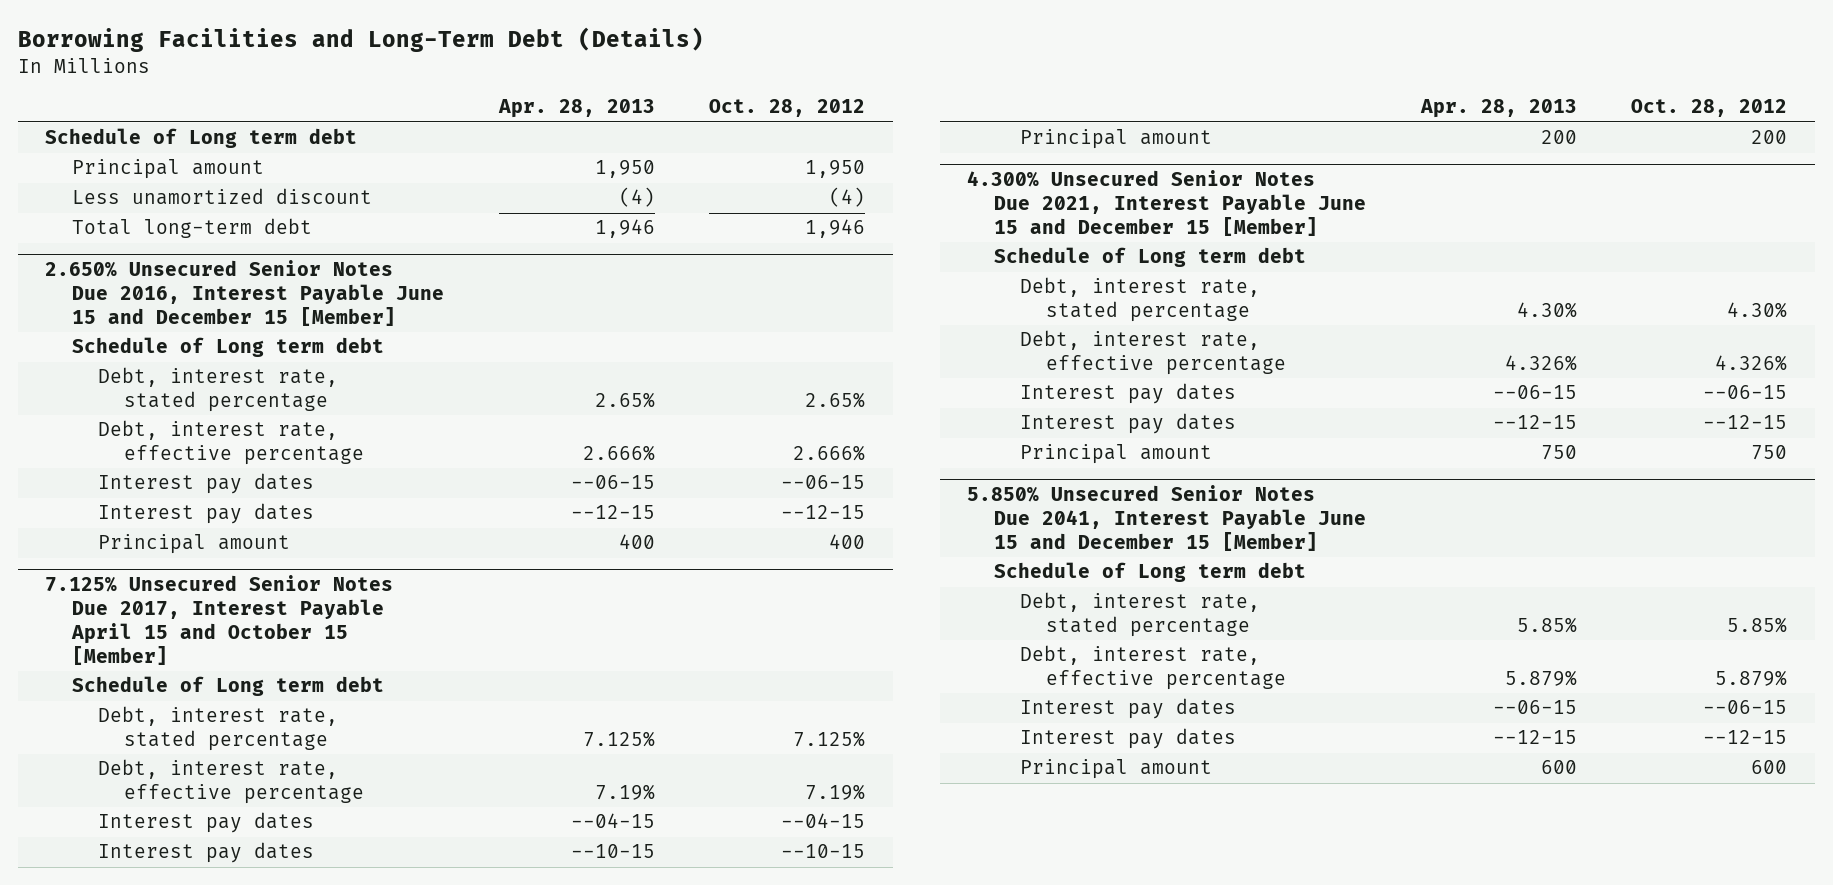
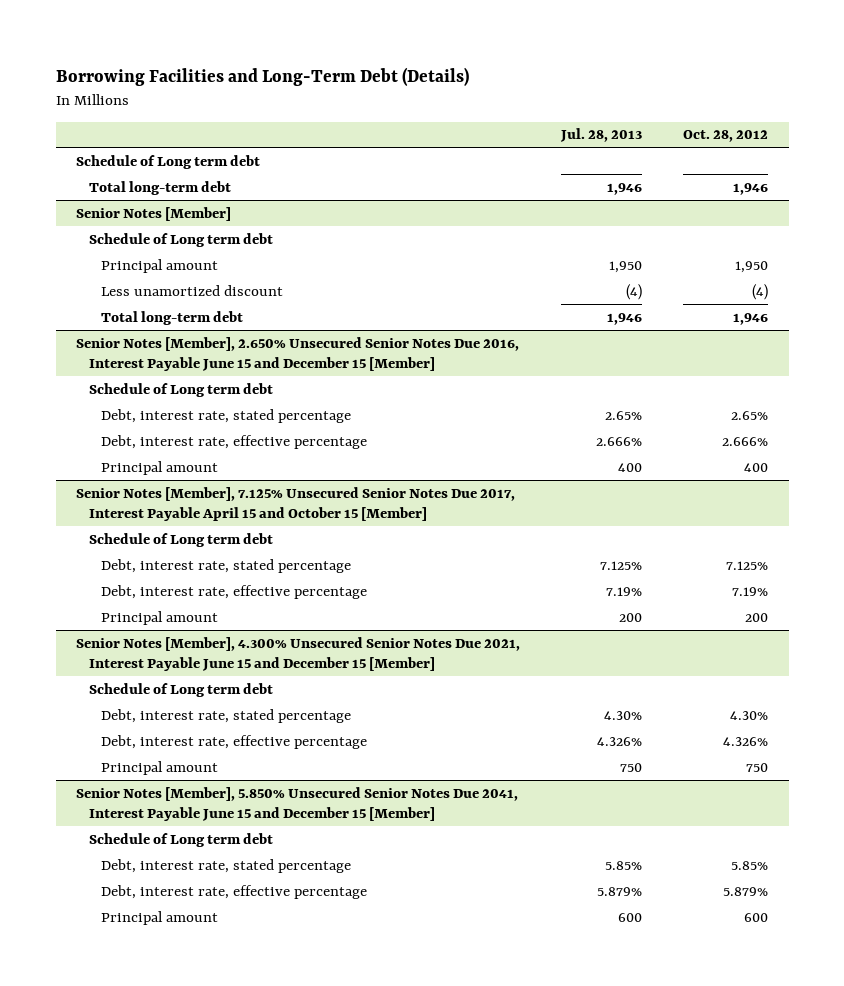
- | Apr. 28, 2013 | Oct. 28, 2012
+ | Jul. 28, 2013 | Oct. 28, 2012
+ Total long-term debt | 1,946 | 1,946
+ Senior Notes [Member]
+ Schedule of Long term debt
- 2.650% Unsecured Senior Notes Due 2016, Interest Payable June 15 and December 15 [Member]
+ Senior Notes [Member], 2.650% Unsecured Senior Notes Due 2016, Interest Payable June 15 and December 15 [Member]
- Interest pay dates | --06-15 | --06-15
- Interest pay dates | --12-15 | --12-15
- 7.125% Unsecured Senior Notes Due 2017, Interest Payable April 15 and October 15 [Member]
+ Senior Notes [Member], 7.125% Unsecured Senior Notes Due 2017, Interest Payable April 15 and October 15 [Member]
- Interest pay dates | --04-15 | --04-15
- Interest pay dates | --10-15 | --10-15
- 4.300% Unsecured Senior Notes Due 2021, Interest Payable June 15 and December 15 [Member]
+ Senior Notes [Member], 4.300% Unsecured Senior Notes Due 2021, Interest Payable June 15 and December 15 [Member]
- Interest pay dates | --06-15 | --06-15
- Interest pay dates | --12-15 | --12-15
- 5.850% Unsecured Senior Notes Due 2041, Interest Payable June 15 and December 15 [Member]
+ Senior Notes [Member], 5.850% Unsecured Senior Notes Due 2041, Interest Payable June 15 and December 15 [Member]
- Interest pay dates | --06-15 | --06-15
- Interest pay dates | --12-15 | --12-15

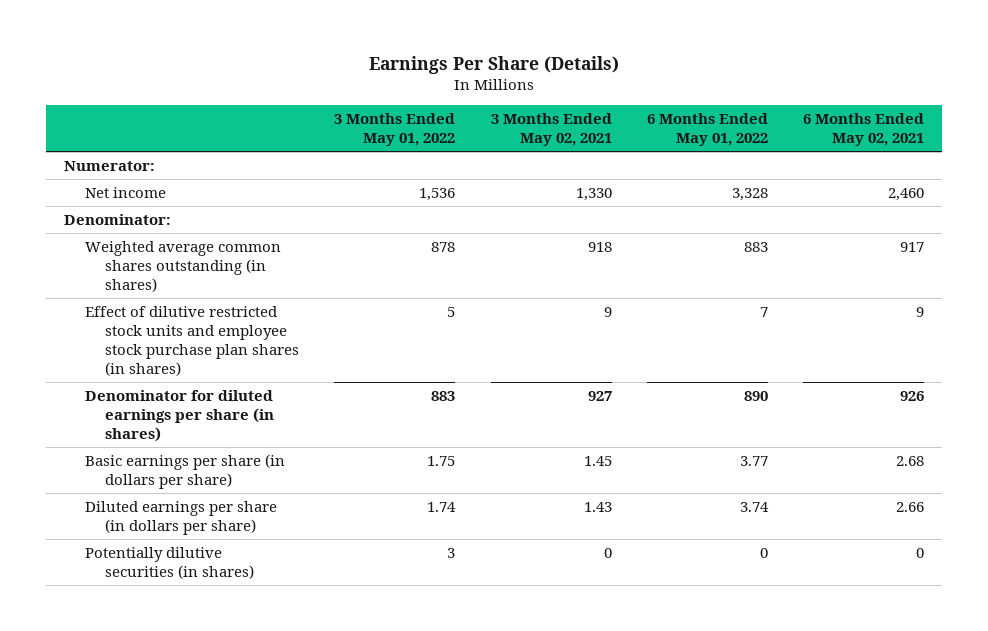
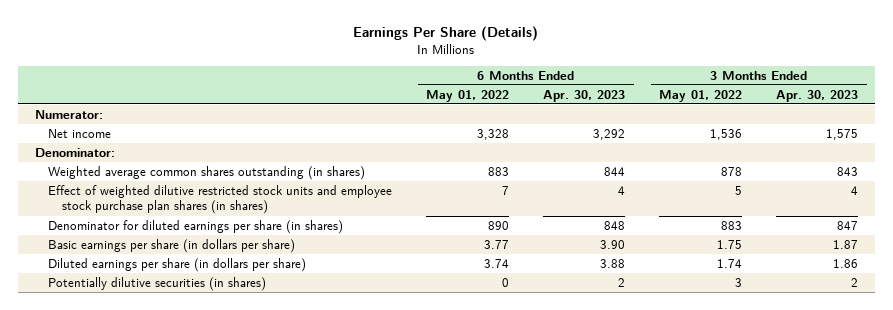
- | 3 Months Ended May 01, 2022 | 3 Months Ended May 02, 2021 | 6 Months Ended May 01, 2022 | 6 Months Ended May 02, 2021
+ | 6 Months Ended May 01, 2022 | 6 Months Ended Apr. 30, 2023 | 3 Months Ended May 01, 2022 | 3 Months Ended Apr. 30, 2023
- Effect of dilutive restricted stock units and employee stock purchase plan shares (in shares) | 5 | 9 | 7 | 9
+ Effect of weighted dilutive restricted stock units and employee stock purchase plan shares (in shares) | 7 | 4 | 5 | 4

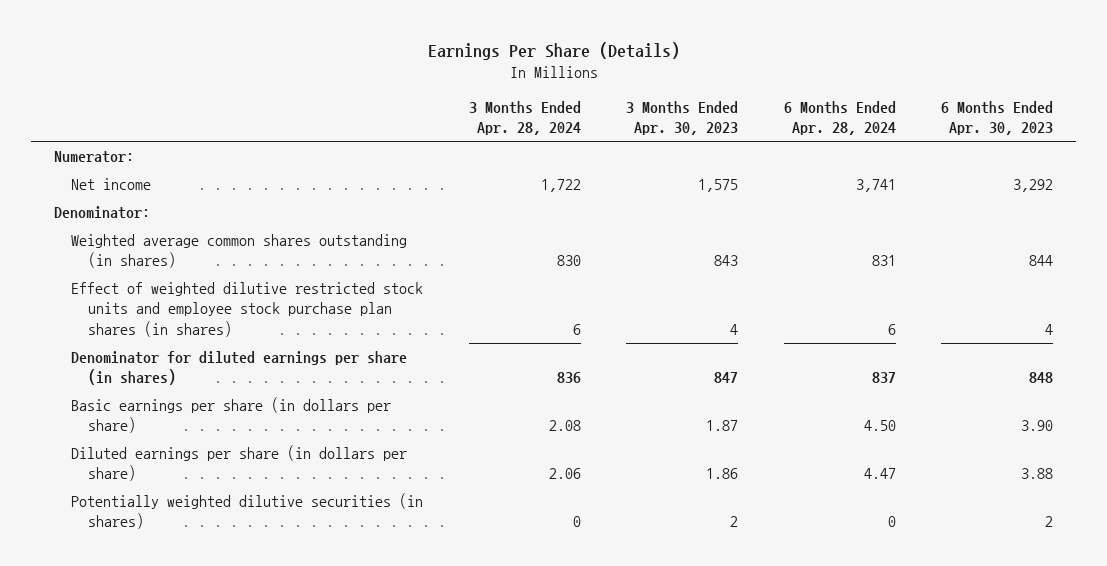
- | 6 Months Ended May 01, 2022 | 6 Months Ended Apr. 30, 2023 | 3 Months Ended May 01, 2022 | 3 Months Ended Apr. 30, 2023
+ | 3 Months Ended Apr. 28, 2024 | 3 Months Ended Apr. 30, 2023 | 6 Months Ended Apr. 28, 2024 | 6 Months Ended Apr. 30, 2023
- Potentially dilutive securities (in shares) | 0 | 2 | 3 | 2
+ Potentially weighted dilutive securities (in shares) | 0 | 2 | 0 | 2

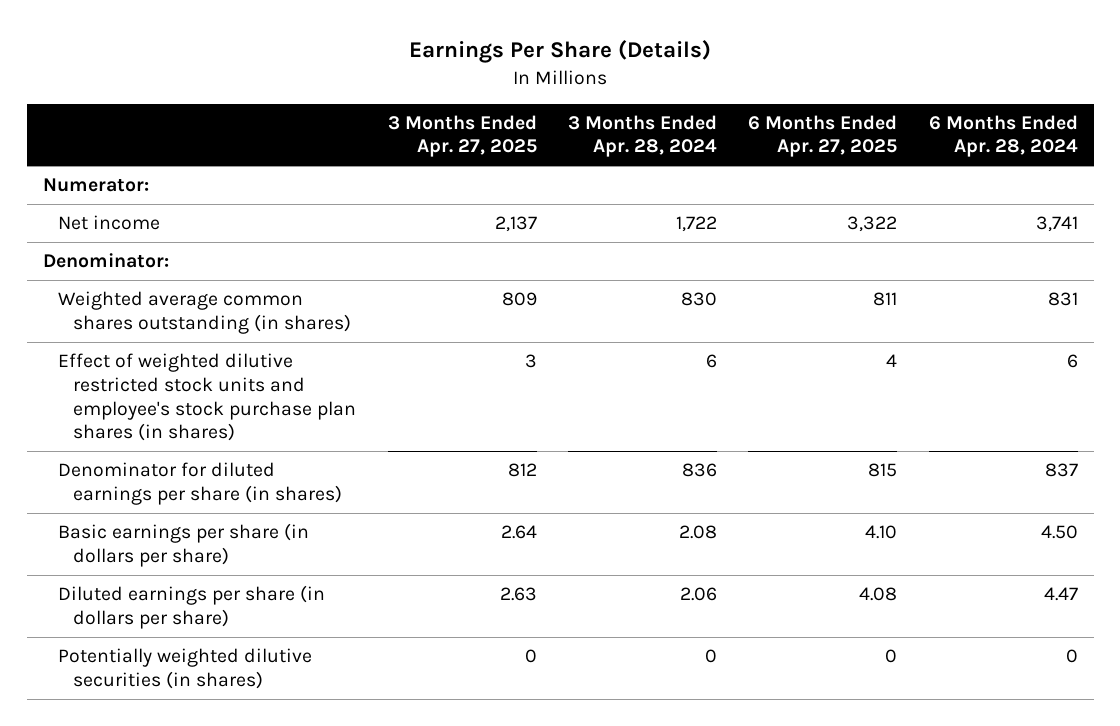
- | 3 Months Ended Apr. 28, 2024 | 3 Months Ended Apr. 30, 2023 | 6 Months Ended Apr. 28, 2024 | 6 Months Ended Apr. 30, 2023
+ | 3 Months Ended Apr. 27, 2025 | 3 Months Ended Apr. 28, 2024 | 6 Months Ended Apr. 27, 2025 | 6 Months Ended Apr. 28, 2024
- Effect of weighted dilutive restricted stock units and employee stock purchase plan shares (in shares) | 6 | 4 | 6 | 4
+ Effect of weighted dilutive restricted stock units and employee's stock purchase plan shares (in shares) | 3 | 6 | 4 | 6

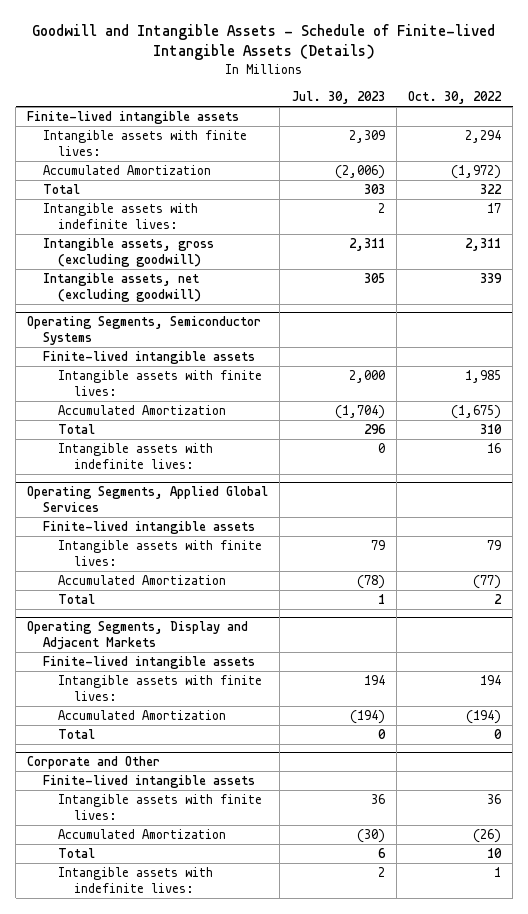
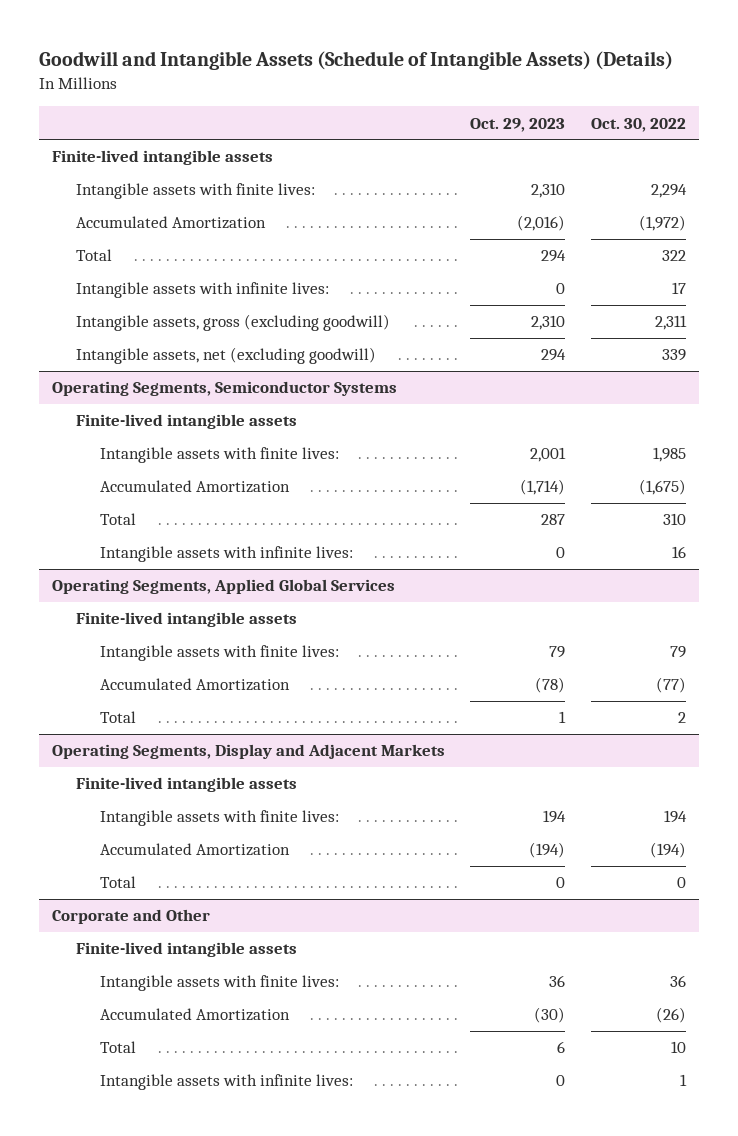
- Goodwill and Intangible Assets - Schedule of Finite-lived Intangible Assets (Details)
+ Goodwill and Intangible Assets (Schedule of Intangible Assets) (Details)
- | Jul. 30, 2023 | Oct. 30, 2022
+ | Oct. 29, 2023 | Oct. 30, 2022
- Intangible assets with indefinite lives: | 2 | 17
+ Intangible assets with infinite lives: | 0 | 17
@ Operating Segments, Semiconductor Systems
- Intangible assets with indefinite lives: | 0 | 16
+ Intangible assets with infinite lives: | 0 | 16
@ Corporate and Other
- Intangible assets with indefinite lives: | 2 | 1
+ Intangible assets with infinite lives: | 0 | 1

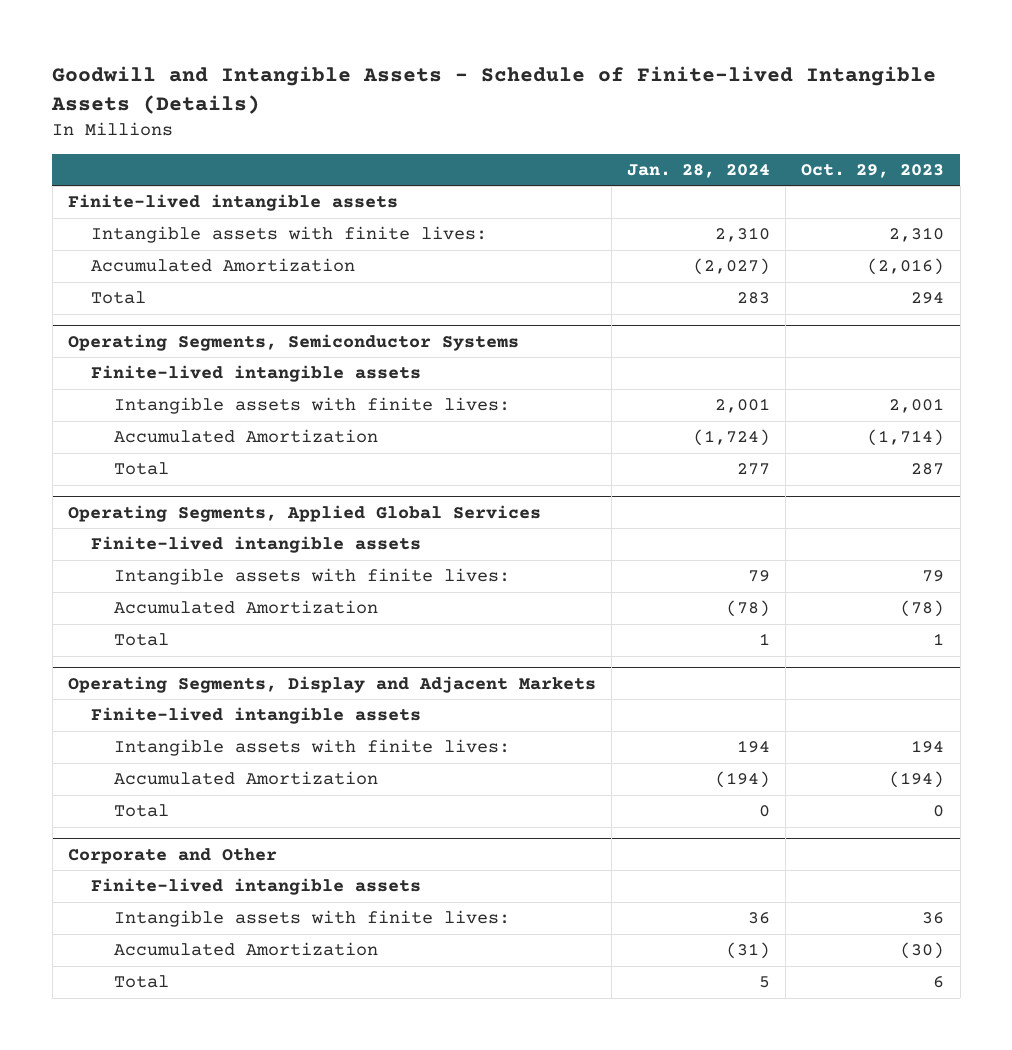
- Goodwill and Intangible Assets (Schedule of Intangible Assets) (Details)
+ Goodwill and Intangible Assets - Schedule of Finite-lived Intangible Assets (Details)
- | Oct. 29, 2023 | Oct. 30, 2022
+ | Jan. 28, 2024 | Oct. 29, 2023
- Intangible assets with infinite lives: | 0 | 17
- Intangible assets, gross (excluding goodwill) | 2,310 | 2,311
- Intangible assets, net (excluding goodwill) | 294 | 339
@ Operating Segments, Semiconductor Systems
- Intangible assets with infinite lives: | 0 | 16
@ Corporate and Other
- Intangible assets with infinite lives: | 0 | 1

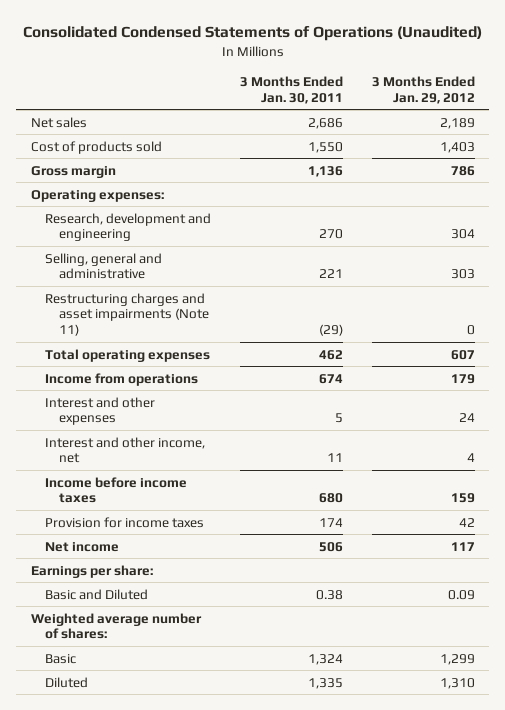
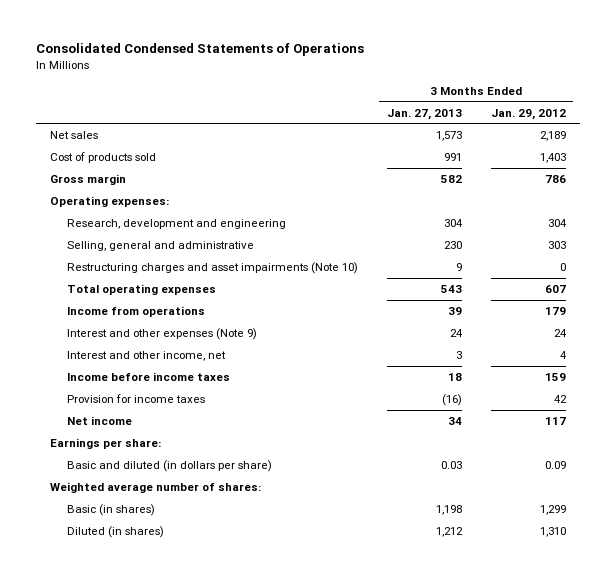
- Consolidated Condensed Statements of Operations (Unaudited)
+ Consolidated Condensed Statements of Operations
- | 3 Months Ended Jan. 30, 2011 | 3 Months Ended Jan. 29, 2012
+ | 3 Months Ended Jan. 27, 2013 | 3 Months Ended Jan. 29, 2012
- Restructuring charges and asset impairments (Note 11) | (29) | 0
+ Restructuring charges and asset impairments (Note 10) | 9 | 0
- Interest and other expenses | 5 | 24
+ Interest and other expenses (Note 9) | 24 | 24
- Basic and Diluted | 0.38 | 0.09
+ Basic and diluted (in dollars per share) | 0.03 | 0.09
- Basic | 1,324 | 1,299
- Diluted | 1,335 | 1,310
+ Basic (in shares) | 1,198 | 1,299
+ Diluted (in shares) | 1,212 | 1,310

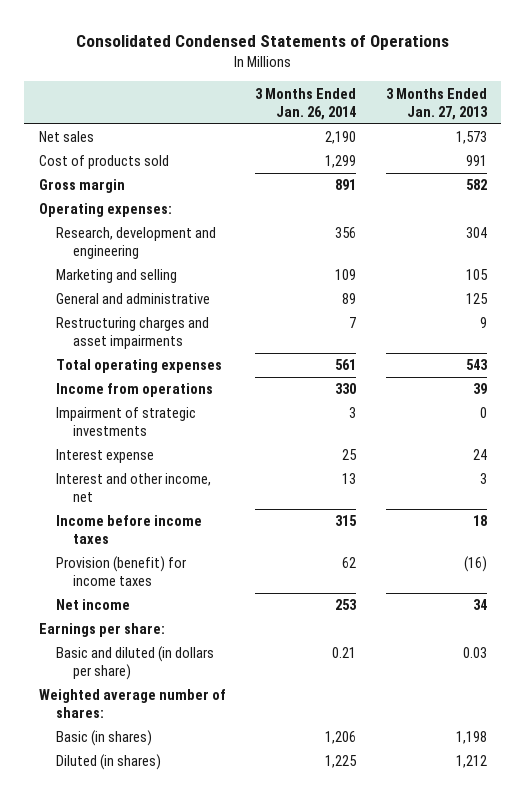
- | 3 Months Ended Jan. 27, 2013 | 3 Months Ended Jan. 29, 2012
+ | 3 Months Ended Jan. 26, 2014 | 3 Months Ended Jan. 27, 2013
- Selling, general and administrative | 230 | 303
- Restructuring charges and asset impairments (Note 10) | 9 | 0
+ Marketing and selling | 109 | 105
+ General and administrative | 89 | 125
+ Restructuring charges and asset impairments | 7 | 9
- Interest and other expenses (Note 9) | 24 | 24
+ Impairment of strategic investments | 3 | 0
+ Interest expense | 25 | 24
- Provision for income taxes | (16) | 42
+ Provision (benefit) for income taxes | 62 | (16)

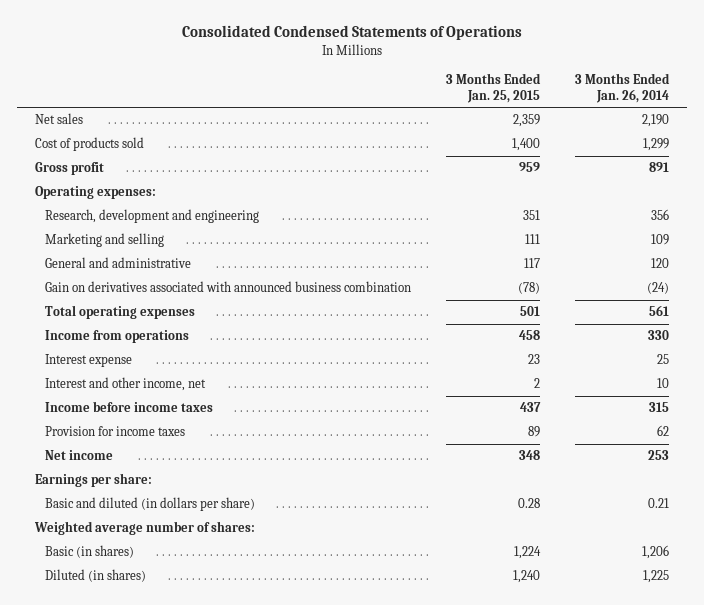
- | 3 Months Ended Jan. 26, 2014 | 3 Months Ended Jan. 27, 2013
+ | 3 Months Ended Jan. 25, 2015 | 3 Months Ended Jan. 26, 2014
- Gross margin | 891 | 582
+ Gross profit | 959 | 891
- General and administrative | 89 | 125
- Restructuring charges and asset impairments | 7 | 9
+ General and administrative | 117 | 120
+ Gain on derivatives associated with announced business combination | (78) | (24)
- Impairment of strategic investments | 3 | 0
- Interest and other income, net | 13 | 3
+ Interest and other income, net | 2 | 10
- Provision (benefit) for income taxes | 62 | (16)
+ Provision for income taxes | 89 | 62

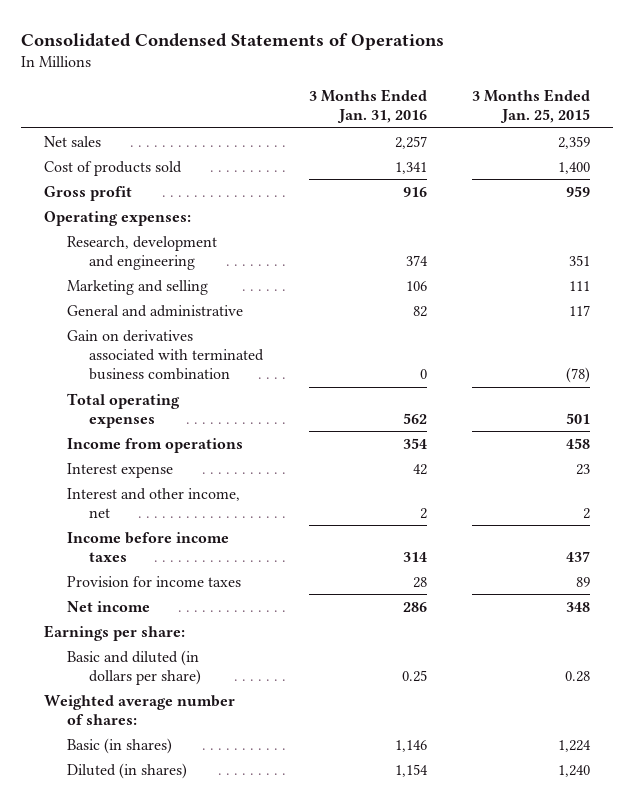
- | 3 Months Ended Jan. 25, 2015 | 3 Months Ended Jan. 26, 2014
+ | 3 Months Ended Jan. 31, 2016 | 3 Months Ended Jan. 25, 2015
- Gain on derivatives associated with announced business combination | (78) | (24)
+ Gain on derivatives associated with terminated business combination | 0 | (78)

